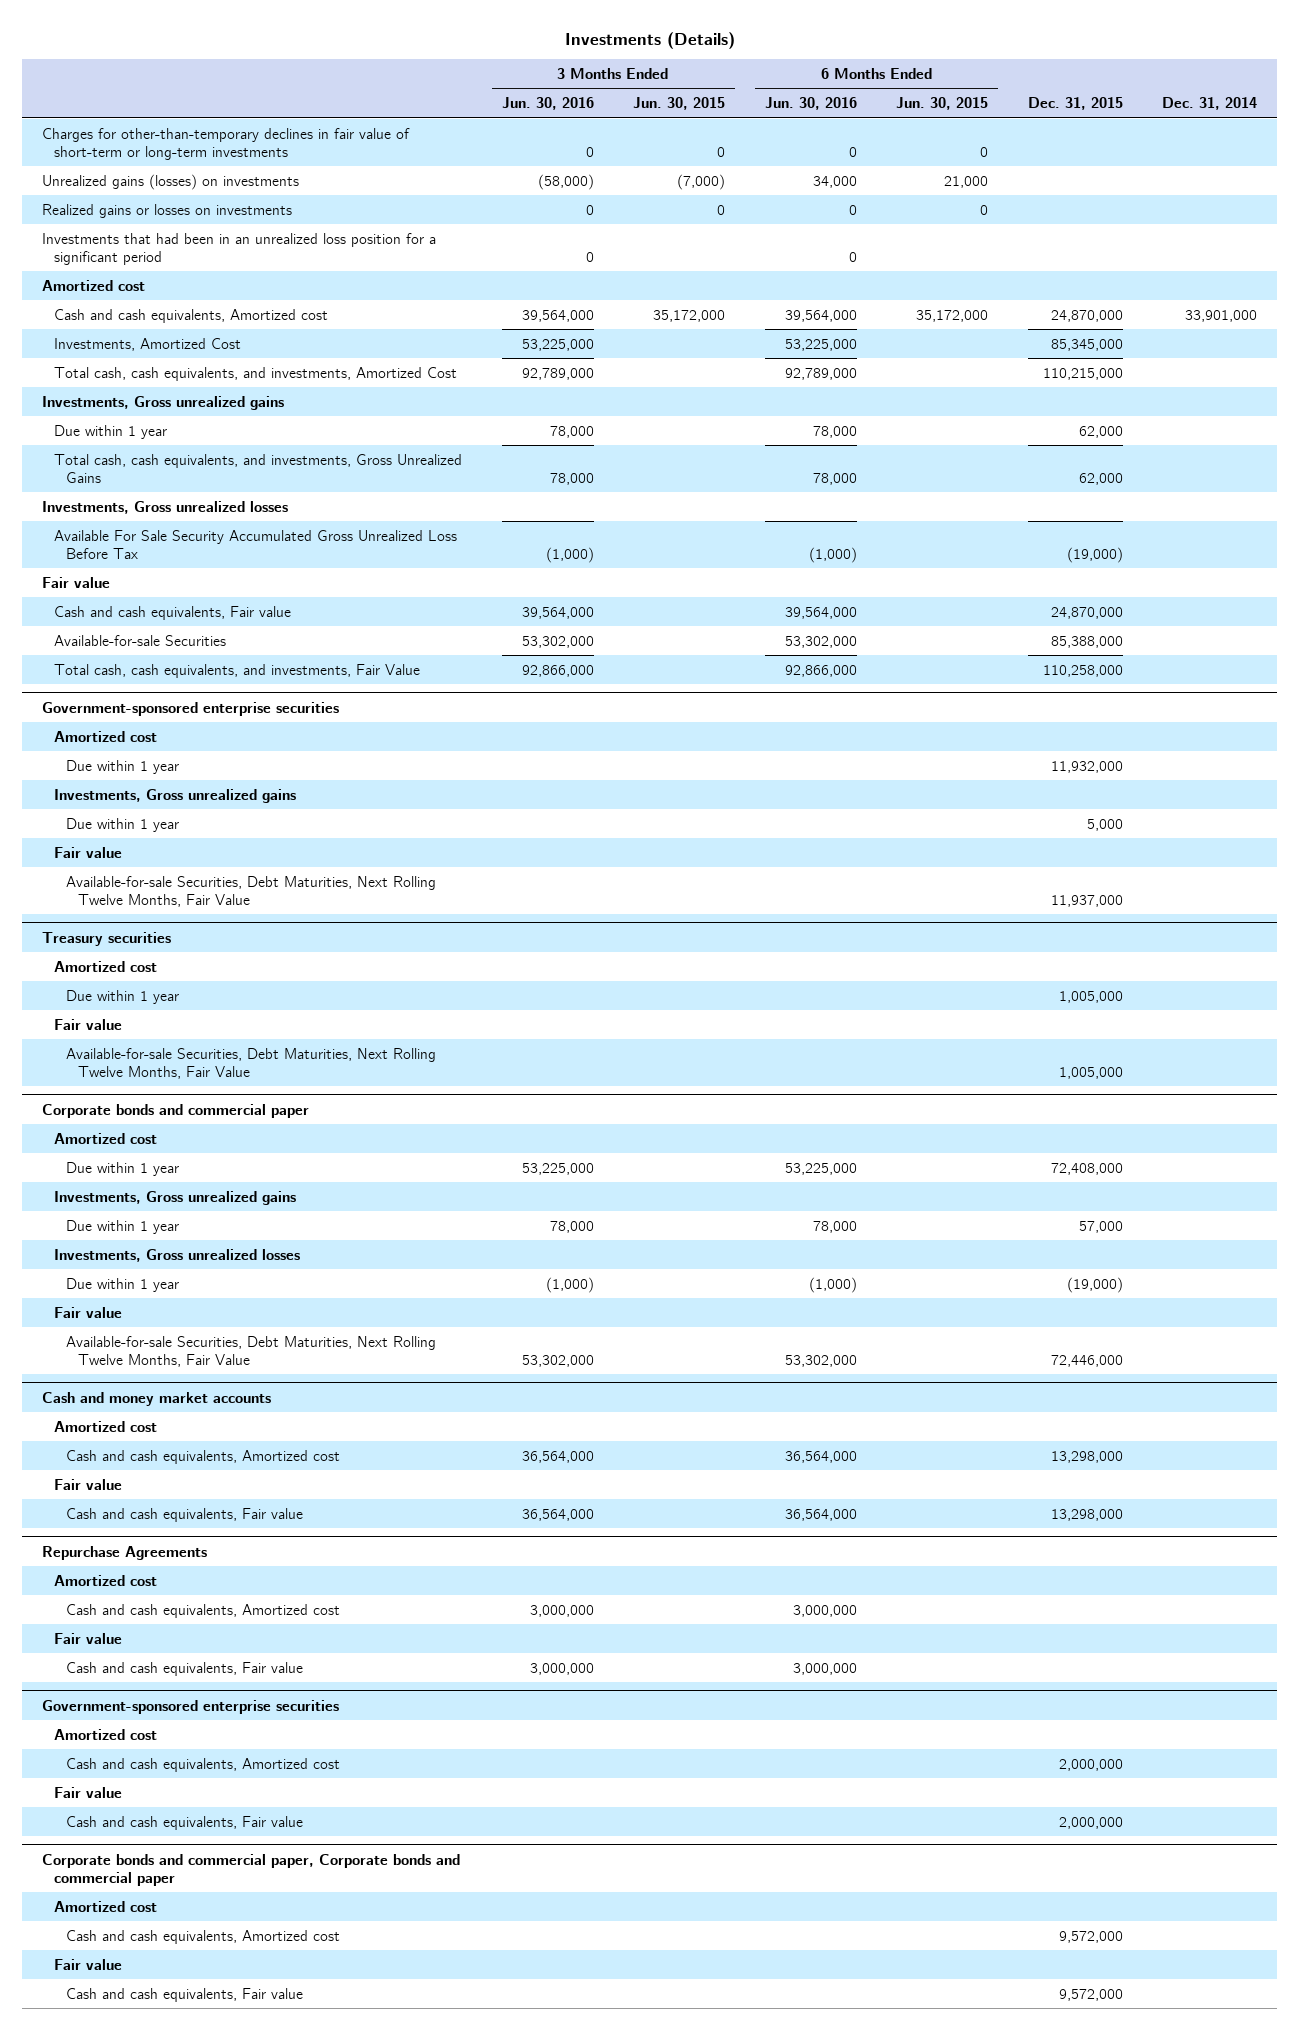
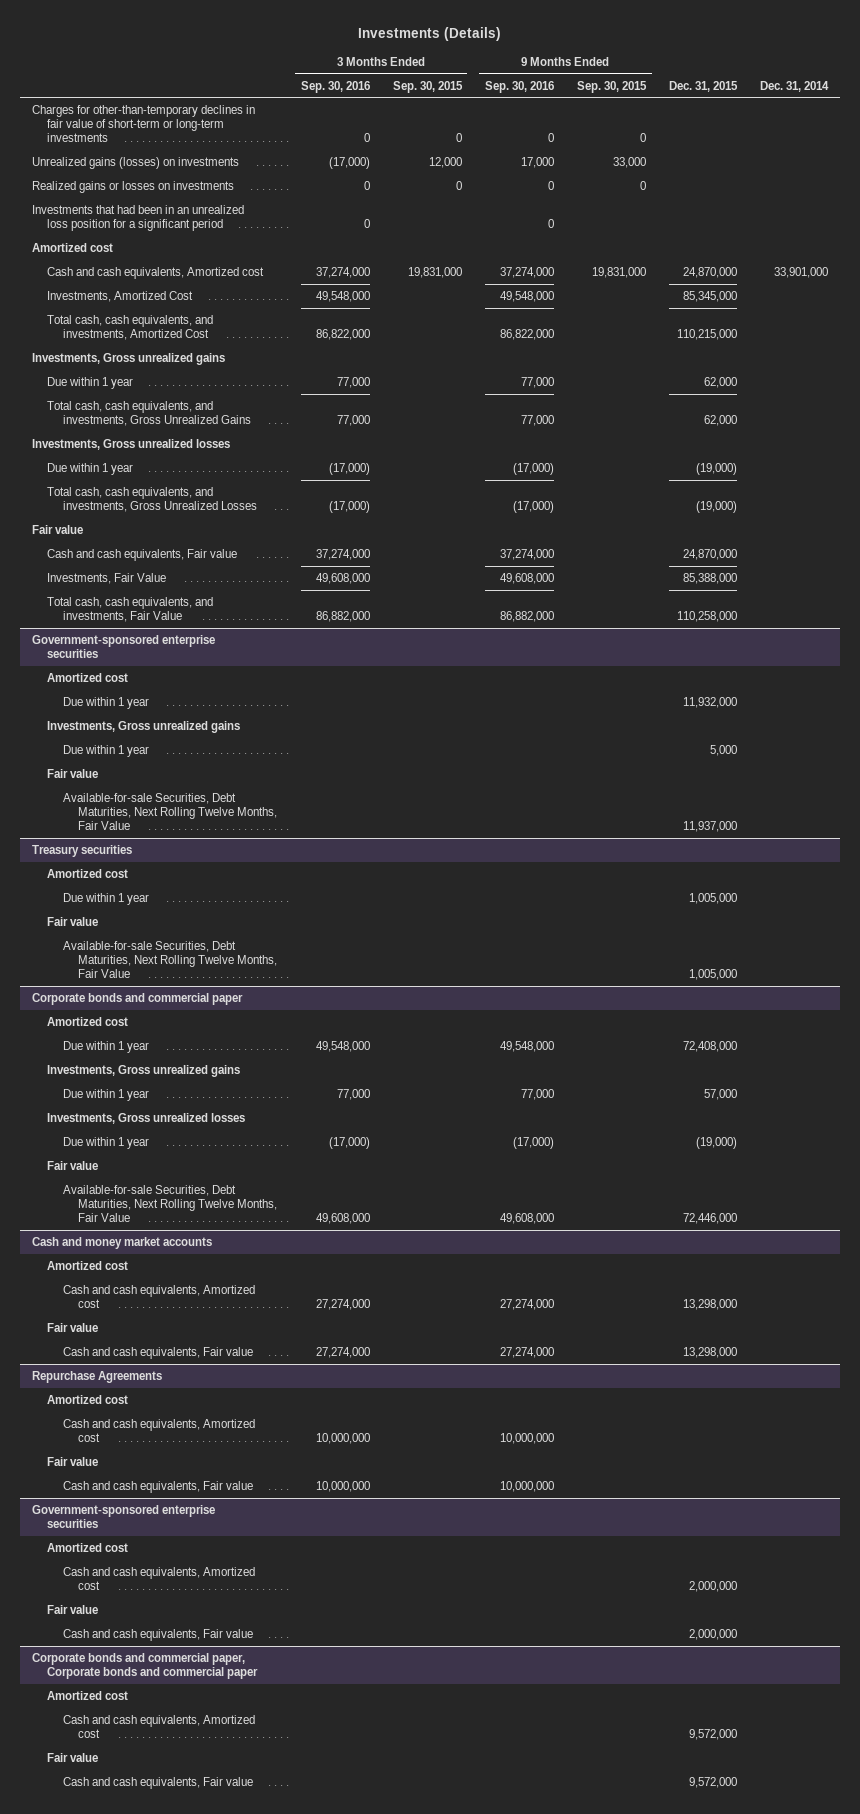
- | 3 Months Ended Jun. 30, 2016 | 3 Months Ended Jun. 30, 2015 | 6 Months Ended Jun. 30, 2016 | 6 Months Ended Jun. 30, 2015 | Dec. 31, 2015 | Dec. 31, 2014
+ | 3 Months Ended Sep. 30, 2016 | 3 Months Ended Sep. 30, 2015 | 9 Months Ended Sep. 30, 2016 | 9 Months Ended Sep. 30, 2015 | Dec. 31, 2015 | Dec. 31, 2014
- Available For Sale Security Accumulated Gross Unrealized Loss Before Tax | (1,000) | | (1,000) | | (19,000) |
+ Due within 1 year | (17,000) | | (17,000) | | (19,000) |
+ Total cash, cash equivalents, and investments, Gross Unrealized Losses | (17,000) | | (17,000) | | (19,000) |
- Available-for-sale Securities | 53,302,000 | | 53,302,000 | | 85,388,000 |
+ Investments, Fair Value | 49,608,000 | | 49,608,000 | | 85,388,000 |

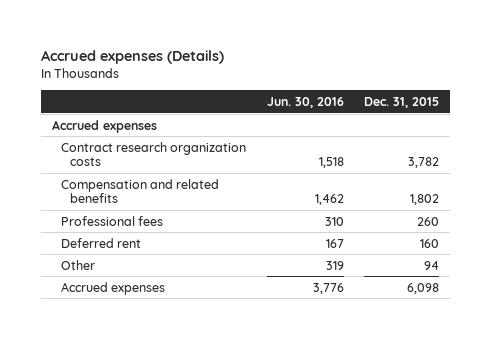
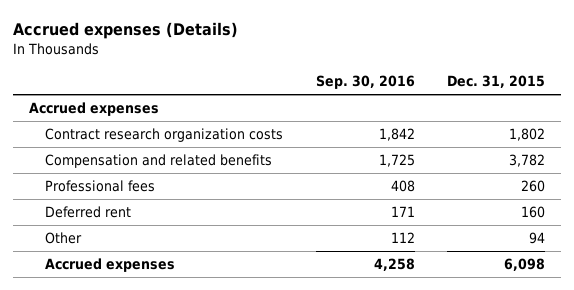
- | Jun. 30, 2016 | Dec. 31, 2015
+ | Sep. 30, 2016 | Dec. 31, 2015
- Contract research organization costs | 1,518 | 3,782
- Compensation and related benefits | 1,462 | 1,802
+ Contract research organization costs | 1,842 | 1,802
+ Compensation and related benefits | 1,725 | 3,782

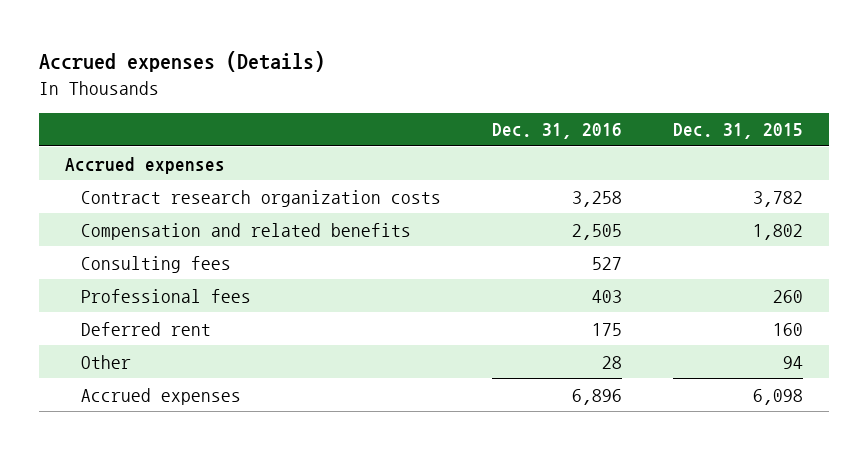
- | Sep. 30, 2016 | Dec. 31, 2015
+ | Dec. 31, 2016 | Dec. 31, 2015
- Contract research organization costs | 1,842 | 1,802
- Compensation and related benefits | 1,725 | 3,782
+ Contract research organization costs | 3,258 | 3,782
+ Compensation and related benefits | 2,505 | 1,802
+ Consulting fees | 527 |

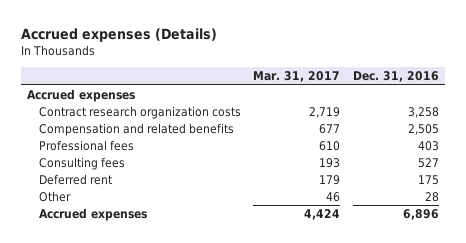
- | Dec. 31, 2016 | Dec. 31, 2015
+ | Mar. 31, 2017 | Dec. 31, 2016
moved down: Consulting fees | 193 | 527

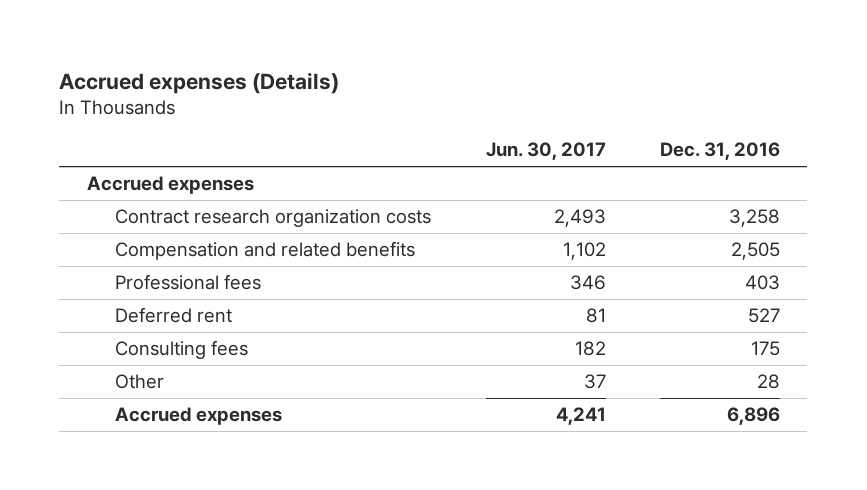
- | Mar. 31, 2017 | Dec. 31, 2016
+ | Jun. 30, 2017 | Dec. 31, 2016
- Consulting fees | 193 | 527
- Deferred rent | 179 | 175
+ Deferred rent | 81 | 527
+ Consulting fees | 182 | 175

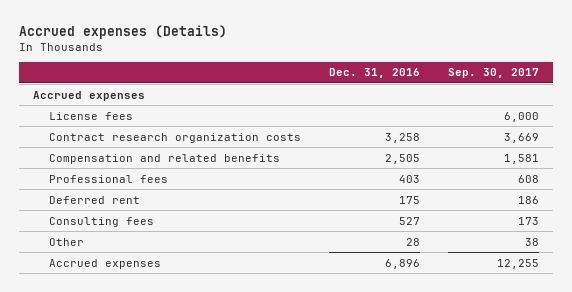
- | Jun. 30, 2017 | Dec. 31, 2016
+ | Dec. 31, 2016 | Sep. 30, 2017
+ License fees | | 6,000
- Deferred rent | 81 | 527
- Consulting fees | 182 | 175
+ Deferred rent | 175 | 186
+ Consulting fees | 527 | 173

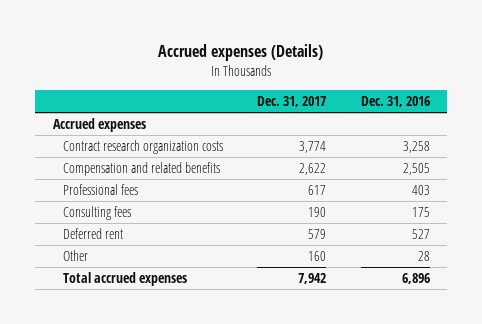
- | Dec. 31, 2016 | Sep. 30, 2017
+ | Dec. 31, 2017 | Dec. 31, 2016
- License fees | | 6,000
- Deferred rent | 175 | 186
- Consulting fees | 527 | 173
+ Consulting fees | 190 | 175
+ Deferred rent | 579 | 527
- Accrued expenses | 6,896 | 12,255
+ Total accrued expenses | 7,942 | 6,896

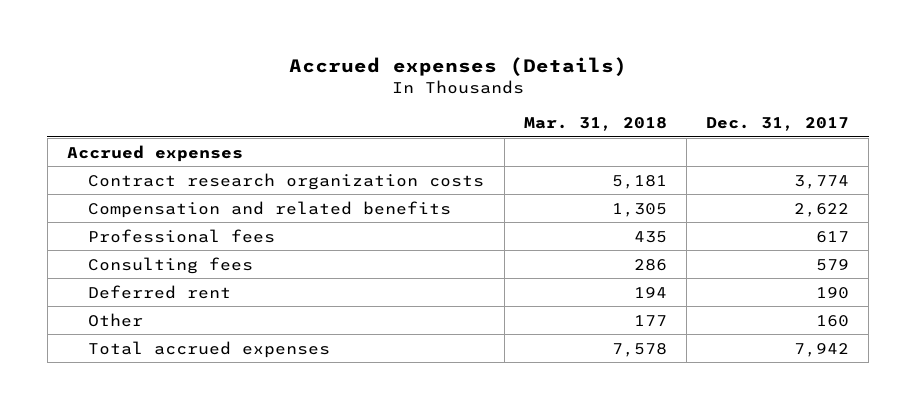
- | Dec. 31, 2017 | Dec. 31, 2016
+ | Mar. 31, 2018 | Dec. 31, 2017
- Consulting fees | 190 | 175
- Deferred rent | 579 | 527
+ Consulting fees | 286 | 579
+ Deferred rent | 194 | 190

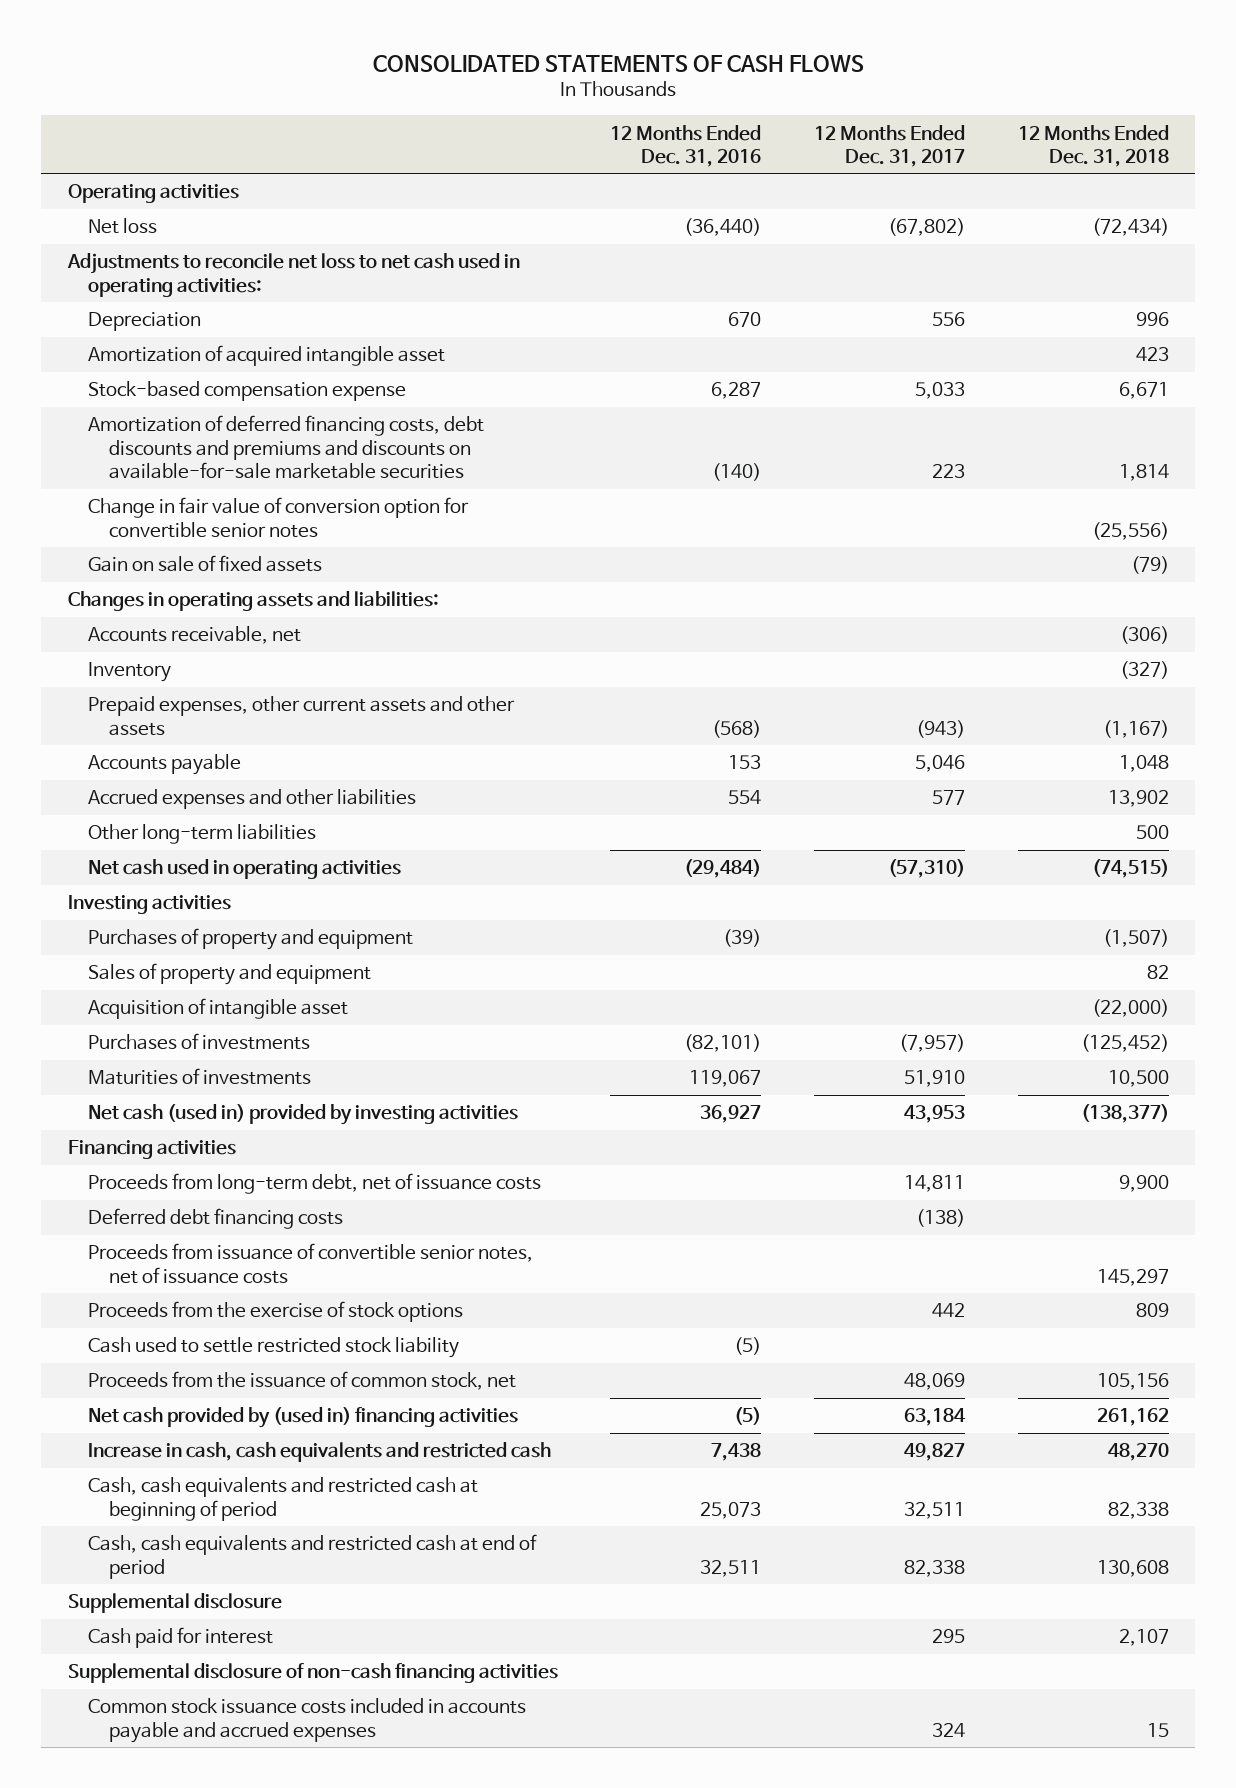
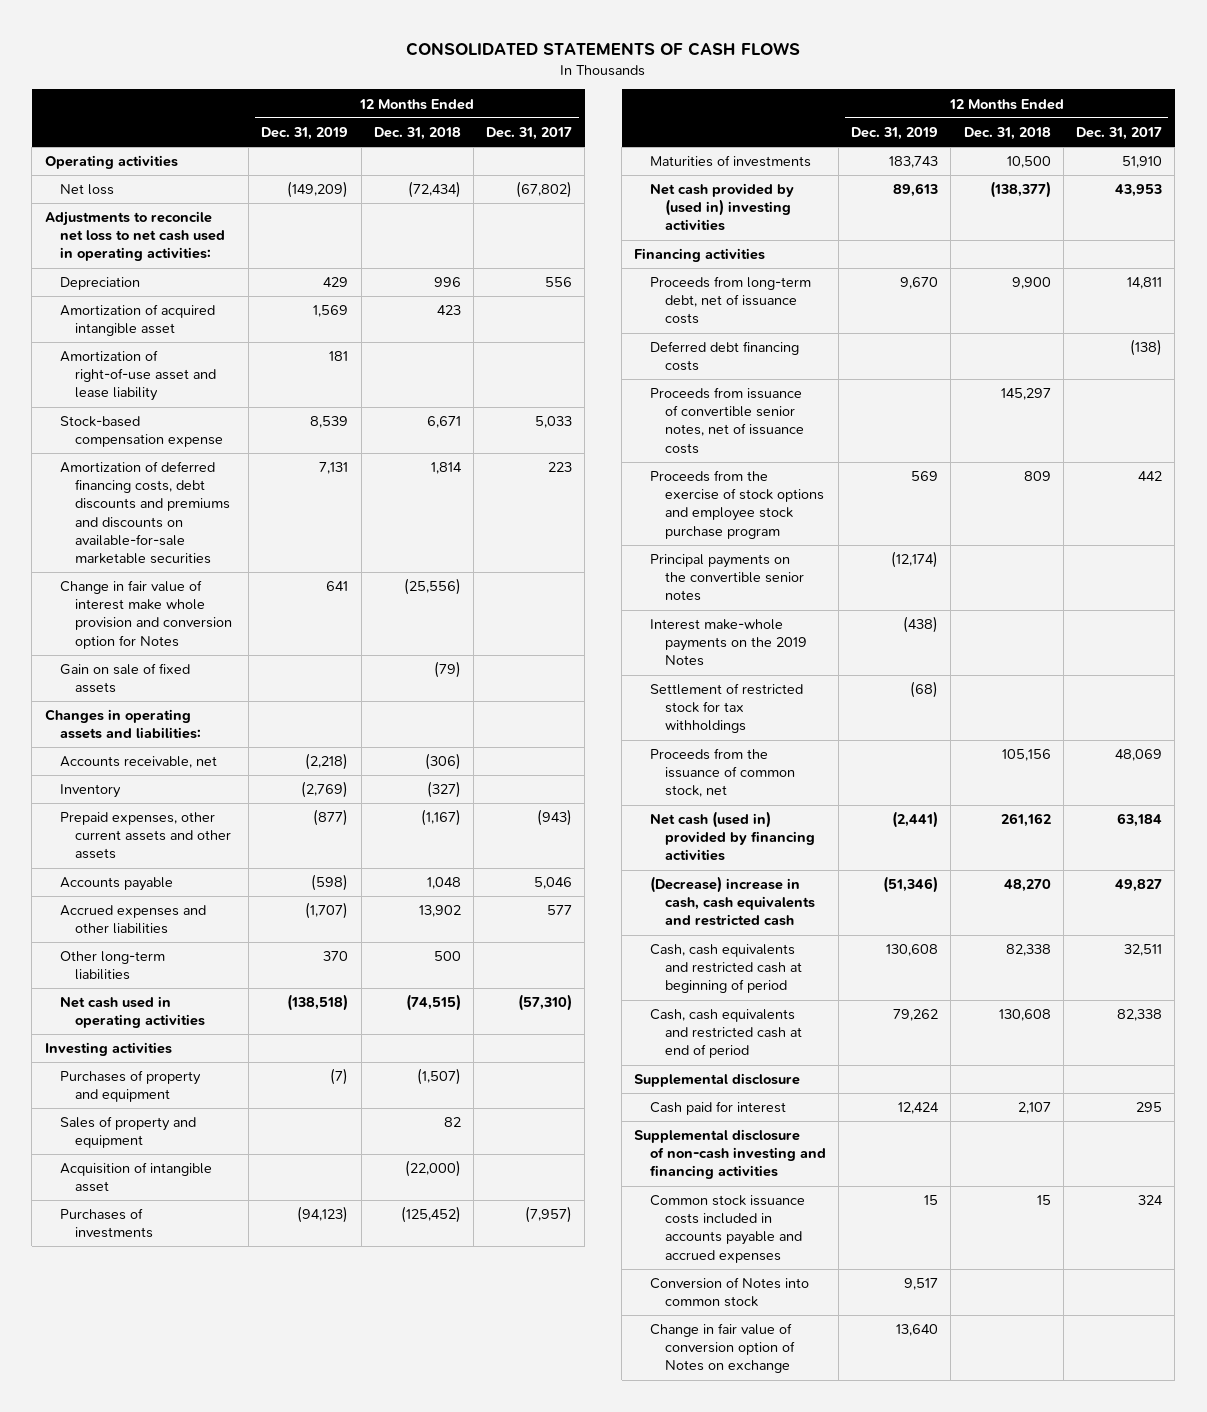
- | 12 Months Ended Dec. 31, 2016 | 12 Months Ended Dec. 31, 2017 | 12 Months Ended Dec. 31, 2018
+ | 12 Months Ended Dec. 31, 2019 | 12 Months Ended Dec. 31, 2018 | 12 Months Ended Dec. 31, 2017
+ Amortization of right-of-use asset and lease liability | 181 | |
- Change in fair value of conversion option for convertible senior notes | | | (25,556)
+ Change in fair value of interest make whole provision and conversion option for Notes | 641 | (25,556) |
- Net cash (used in) provided by investing activities | 36,927 | 43,953 | (138,377)
+ Net cash provided by (used in) investing activities | 89,613 | (138,377) | 43,953
- Proceeds from the exercise of stock options | | 442 | 809
- Cash used to settle restricted stock liability | (5) | |
+ Proceeds from the exercise of stock options and employee stock purchase program | 569 | 809 | 442
+ Principal payments on the convertible senior notes | (12,174) | |
+ Interest make-whole payments on the 2019 Notes | (438) | |
+ Settlement of restricted stock for tax withholdings | (68) | |
- Net cash provided by (used in) financing activities | (5) | 63,184 | 261,162
- Increase in cash, cash equivalents and restricted cash | 7,438 | 49,827 | 48,270
+ Net cash (used in) provided by financing activities | (2,441) | 261,162 | 63,184
+ (Decrease) increase in cash, cash equivalents and restricted cash | (51,346) | 48,270 | 49,827
- Supplemental disclosure of non-cash financing activities
+ Supplemental disclosure of non-cash investing and financing activities
+ Conversion of Notes into common stock | 9,517 | |
+ Change in fair value of conversion option of Notes on exchange | 13,640 | |

